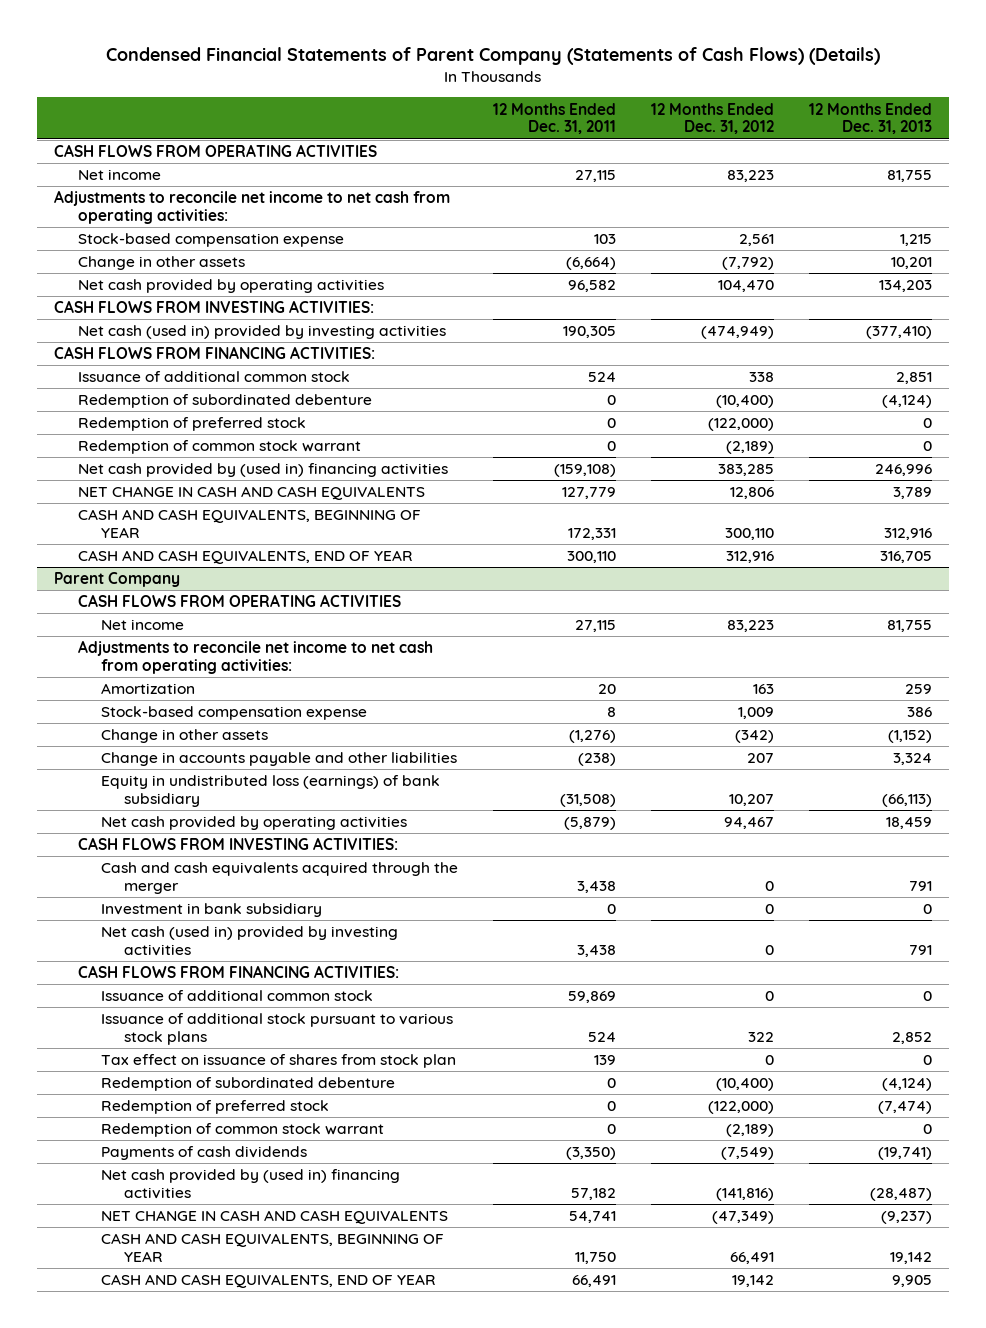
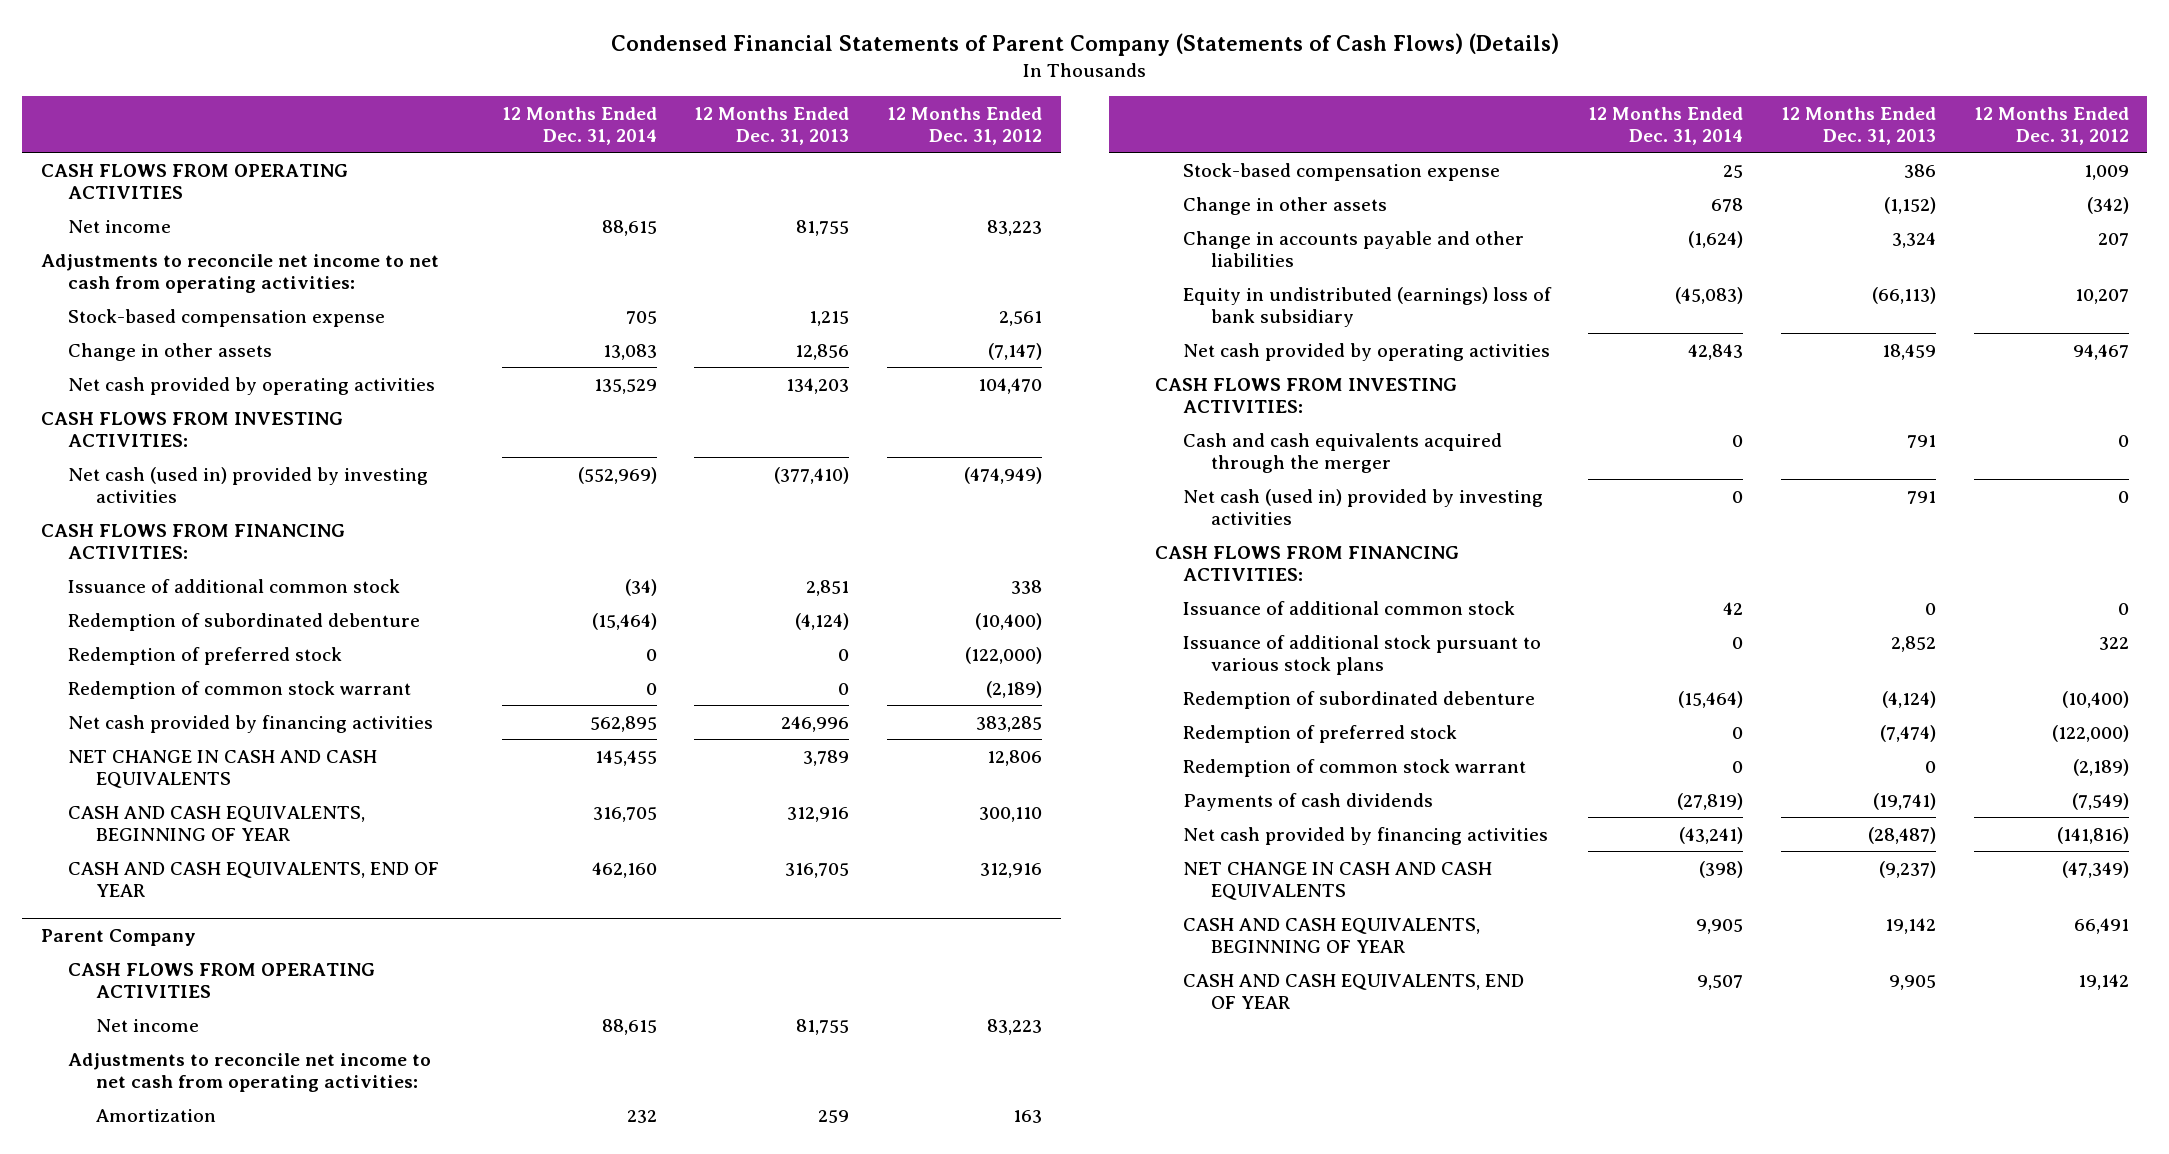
- | 12 Months Ended Dec. 31, 2011 | 12 Months Ended Dec. 31, 2012 | 12 Months Ended Dec. 31, 2013
+ | 12 Months Ended Dec. 31, 2014 | 12 Months Ended Dec. 31, 2013 | 12 Months Ended Dec. 31, 2012
- Change in other assets | (6,664) | (7,792) | 10,201
+ Change in other assets | 13,083 | 12,856 | (7,147)
- Net cash provided by (used in) financing activities | (159,108) | 383,285 | 246,996
+ Net cash provided by financing activities | 562,895 | 246,996 | 383,285
@ Parent Company
- Equity in undistributed loss (earnings) of bank subsidiary | (31,508) | 10,207 | (66,113)
+ Equity in undistributed (earnings) loss of bank subsidiary | (45,083) | (66,113) | 10,207
- Investment in bank subsidiary | 0 | 0 | 0
- Tax effect on issuance of shares from stock plan | 139 | 0 | 0
- Net cash provided by (used in) financing activities | 57,182 | (141,816) | (28,487)
+ Net cash provided by financing activities | (43,241) | (28,487) | (141,816)

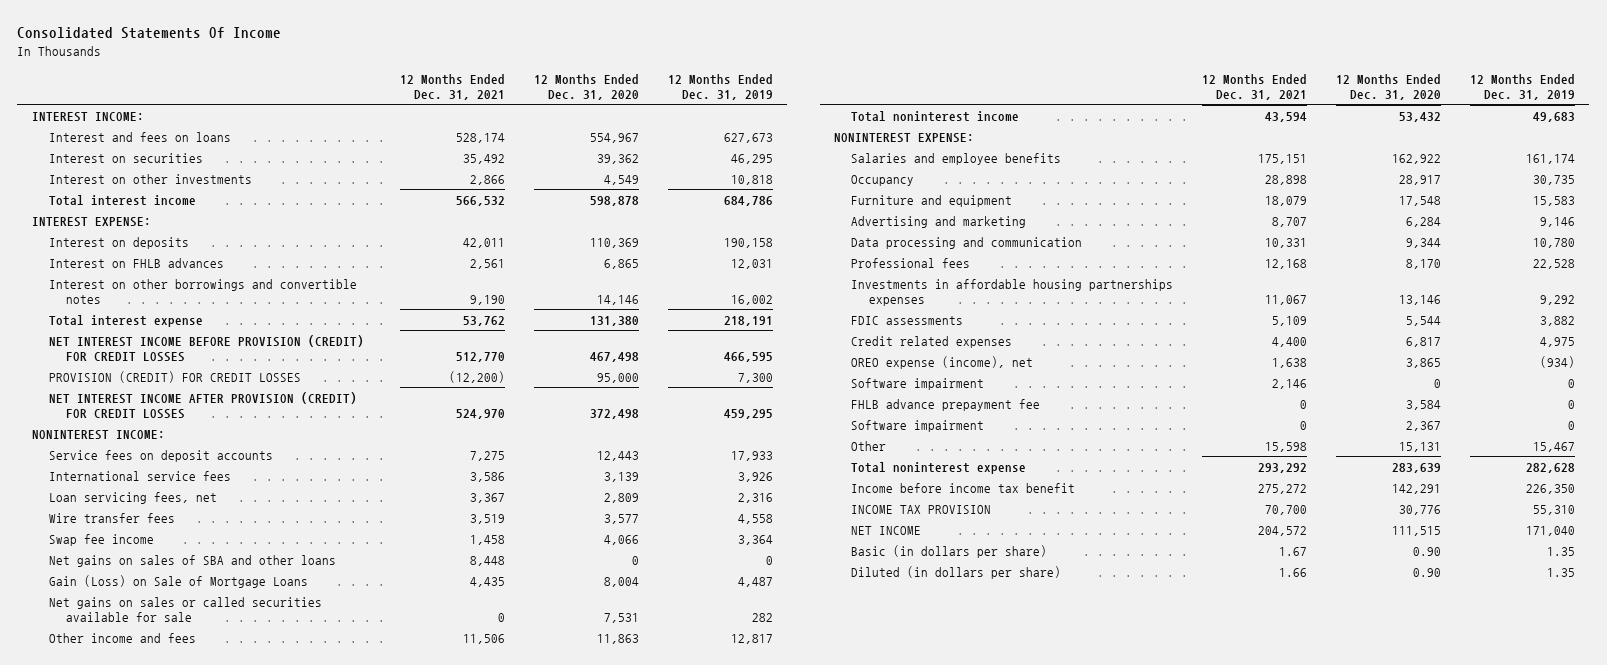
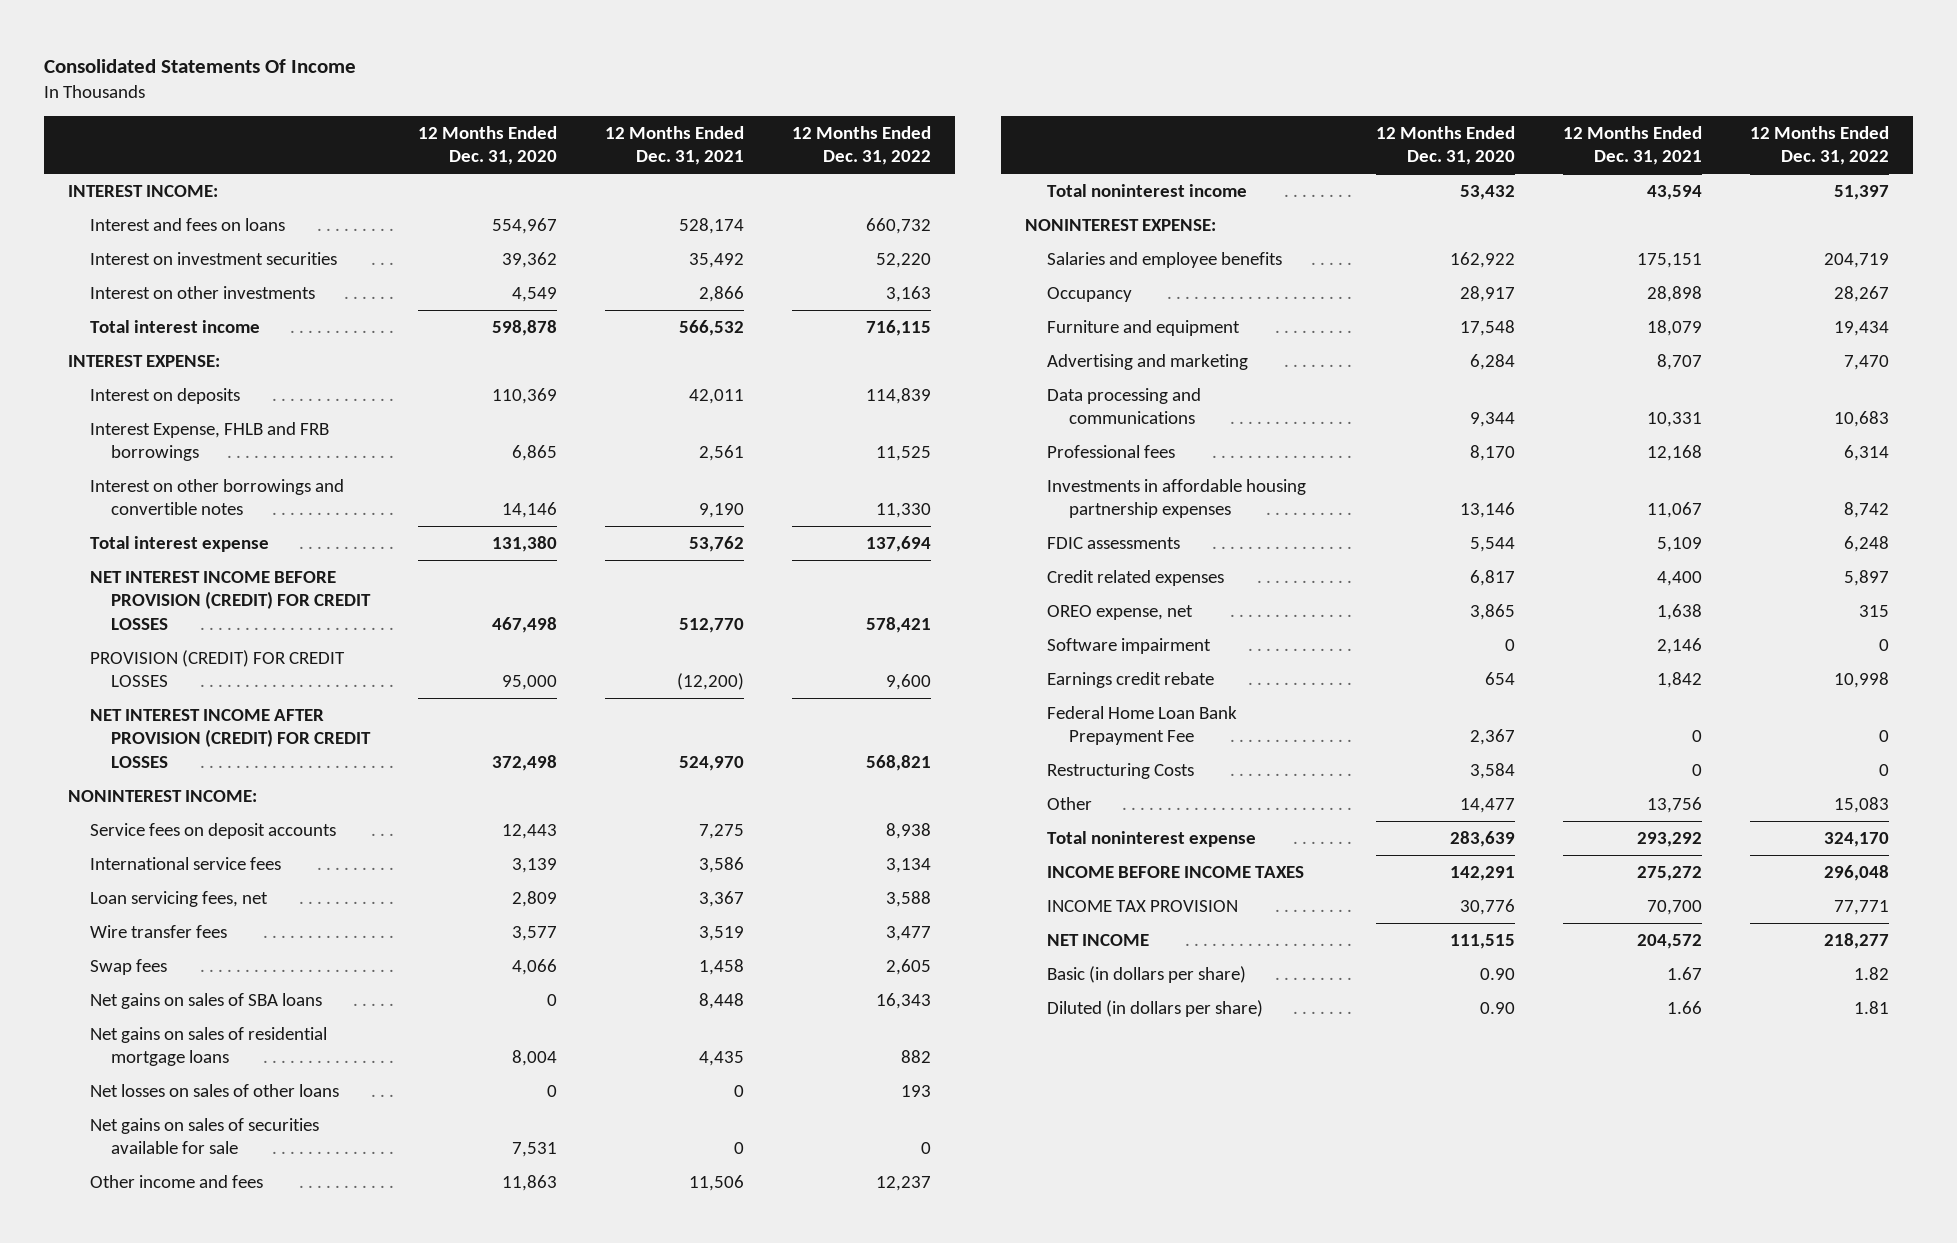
- | 12 Months Ended Dec. 31, 2021 | 12 Months Ended Dec. 31, 2020 | 12 Months Ended Dec. 31, 2019
+ | 12 Months Ended Dec. 31, 2020 | 12 Months Ended Dec. 31, 2021 | 12 Months Ended Dec. 31, 2022
- Interest on securities | 35,492 | 39,362 | 46,295
+ Interest on investment securities | 39,362 | 35,492 | 52,220
- Interest on FHLB advances | 2,561 | 6,865 | 12,031
+ Interest Expense, FHLB and FRB borrowings | 6,865 | 2,561 | 11,525
- Swap fee income | 1,458 | 4,066 | 3,364
- Net gains on sales of SBA and other loans | 8,448 | 0 | 0
- Gain (Loss) on Sale of Mortgage Loans | 4,435 | 8,004 | 4,487
- Net gains on sales or called securities available for sale | 0 | 7,531 | 282
+ Swap fees | 4,066 | 1,458 | 2,605
+ Net gains on sales of SBA loans | 0 | 8,448 | 16,343
+ Net gains on sales of residential mortgage loans | 8,004 | 4,435 | 882
+ Net losses on sales of other loans | 0 | 0 | 193
+ Net gains on sales of securities available for sale | 7,531 | 0 | 0
- Data processing and communication | 10,331 | 9,344 | 10,780
+ Data processing and communications | 9,344 | 10,331 | 10,683
- Investments in affordable housing partnerships expenses | 11,067 | 13,146 | 9,292
+ Investments in affordable housing partnership expenses | 13,146 | 11,067 | 8,742
- OREO expense (income), net | 1,638 | 3,865 | (934)
+ OREO expense, net | 3,865 | 1,638 | 315
- FHLB advance prepayment fee | 0 | 3,584 | 0
- Software impairment | 0 | 2,367 | 0
- Other | 15,598 | 15,131 | 15,467
+ Earnings credit rebate | 654 | 1,842 | 10,998
+ Federal Home Loan Bank Prepayment Fee | 2,367 | 0 | 0
+ Restructuring Costs | 3,584 | 0 | 0
+ Other | 14,477 | 13,756 | 15,083
- Income before income tax benefit | 275,272 | 142,291 | 226,350
+ INCOME BEFORE INCOME TAXES | 142,291 | 275,272 | 296,048

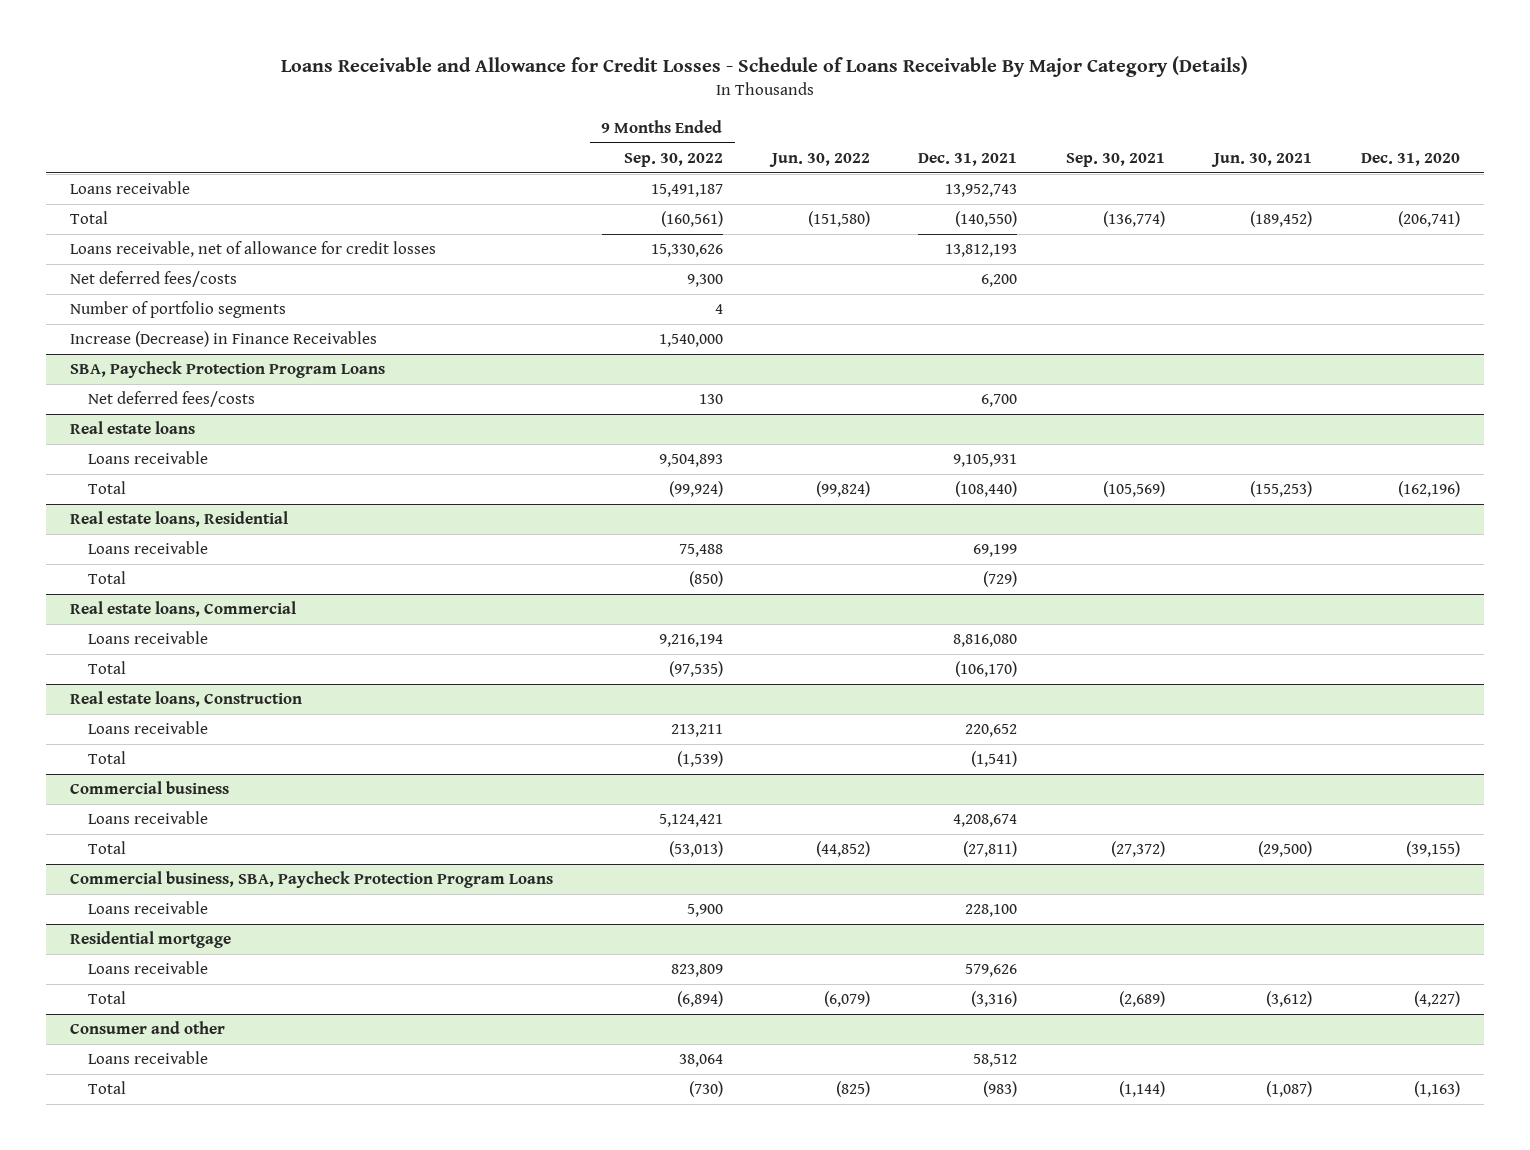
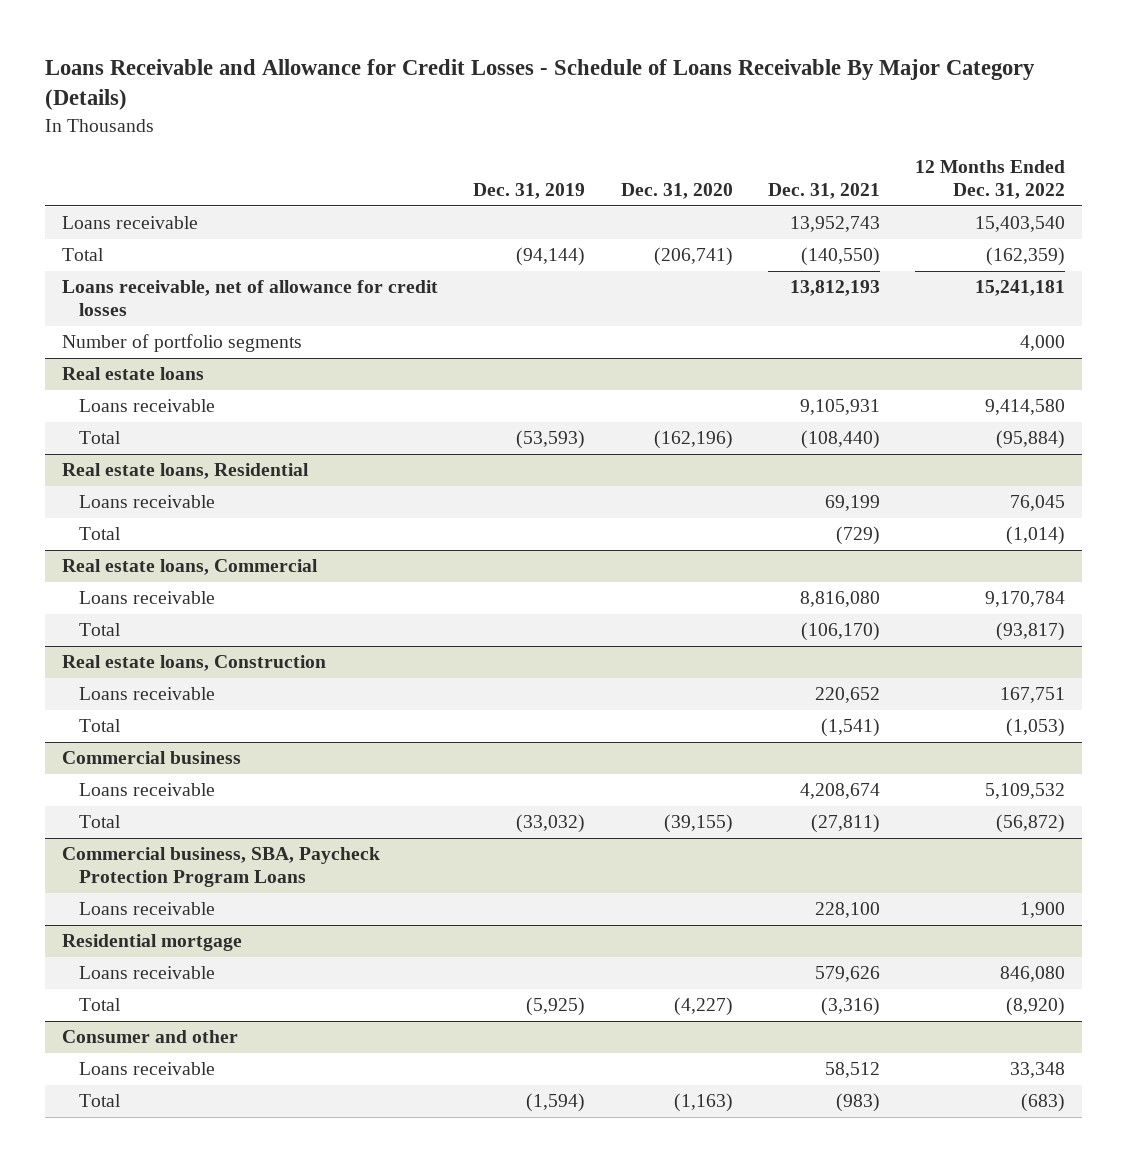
- | 9 Months Ended Sep. 30, 2022 | Jun. 30, 2022 | Dec. 31, 2021 | Sep. 30, 2021 | Jun. 30, 2021 | Dec. 31, 2020
+ | Dec. 31, 2019 | Dec. 31, 2020 | Dec. 31, 2021 | 12 Months Ended Dec. 31, 2022
- Net deferred fees/costs | 9,300 | | 6,200 | | |
- Increase (Decrease) in Finance Receivables | 1,540,000 | | | | |
- SBA, Paycheck Protection Program Loans
- Net deferred fees/costs | 130 | | 6,700 | | |

